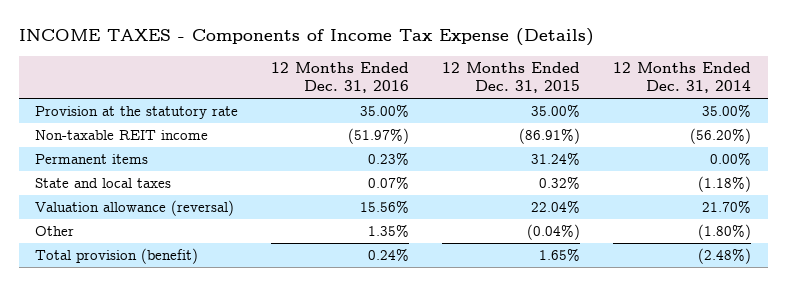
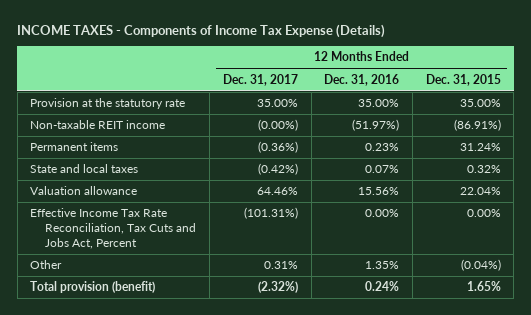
- | 12 Months Ended Dec. 31, 2016 | 12 Months Ended Dec. 31, 2015 | 12 Months Ended Dec. 31, 2014
+ | 12 Months Ended Dec. 31, 2017 | 12 Months Ended Dec. 31, 2016 | 12 Months Ended Dec. 31, 2015
- Valuation allowance (reversal) | 15.56% | 22.04% | 21.70%
+ Valuation allowance | 64.46% | 15.56% | 22.04%
+ Effective Income Tax Rate Reconciliation, Tax Cuts and Jobs Act, Percent | (101.31%) | 0.00% | 0.00%

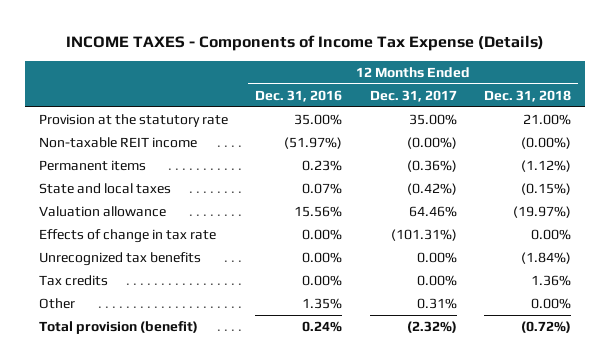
- | 12 Months Ended Dec. 31, 2017 | 12 Months Ended Dec. 31, 2016 | 12 Months Ended Dec. 31, 2015
+ | 12 Months Ended Dec. 31, 2016 | 12 Months Ended Dec. 31, 2017 | 12 Months Ended Dec. 31, 2018
- Effective Income Tax Rate Reconciliation, Tax Cuts and Jobs Act, Percent | (101.31%) | 0.00% | 0.00%
+ Effects of change in tax rate | 0.00% | (101.31%) | 0.00%
+ Unrecognized tax benefits | 0.00% | 0.00% | (1.84%)
+ Tax credits | 0.00% | 0.00% | 1.36%

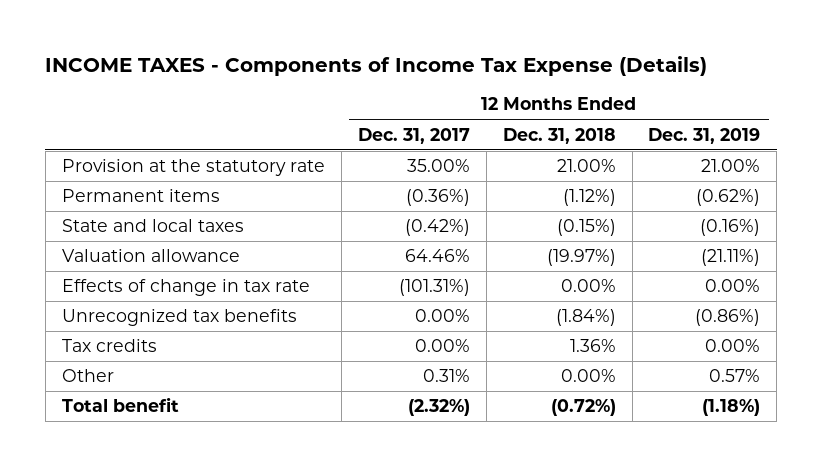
- | 12 Months Ended Dec. 31, 2016 | 12 Months Ended Dec. 31, 2017 | 12 Months Ended Dec. 31, 2018
+ | 12 Months Ended Dec. 31, 2017 | 12 Months Ended Dec. 31, 2018 | 12 Months Ended Dec. 31, 2019
- Non-taxable REIT income | (51.97%) | (0.00%) | (0.00%)
- Total provision (benefit) | 0.24% | (2.32%) | (0.72%)
+ Total benefit | (2.32%) | (0.72%) | (1.18%)

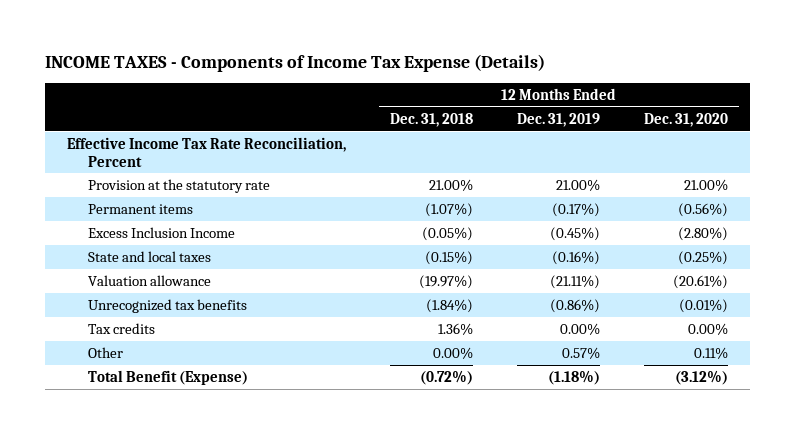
- | 12 Months Ended Dec. 31, 2017 | 12 Months Ended Dec. 31, 2018 | 12 Months Ended Dec. 31, 2019
+ | 12 Months Ended Dec. 31, 2018 | 12 Months Ended Dec. 31, 2019 | 12 Months Ended Dec. 31, 2020
+ Effective Income Tax Rate Reconciliation, Percent
- Permanent items | (0.36%) | (1.12%) | (0.62%)
+ Permanent items | (1.07%) | (0.17%) | (0.56%)
+ Excess Inclusion Income | (0.05%) | (0.45%) | (2.80%)
- Effects of change in tax rate | (101.31%) | 0.00% | 0.00%
- Total benefit | (2.32%) | (0.72%) | (1.18%)
+ Total Benefit (Expense) | (0.72%) | (1.18%) | (3.12%)

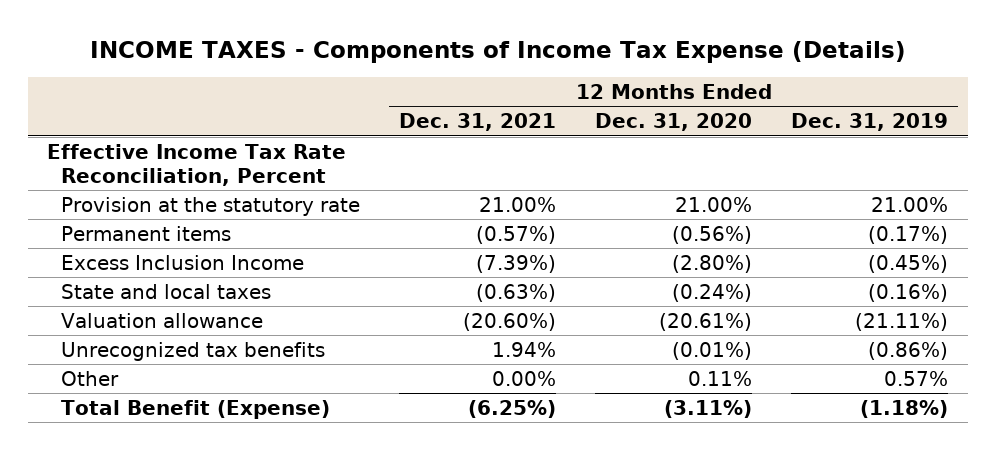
- | 12 Months Ended Dec. 31, 2018 | 12 Months Ended Dec. 31, 2019 | 12 Months Ended Dec. 31, 2020
+ | 12 Months Ended Dec. 31, 2021 | 12 Months Ended Dec. 31, 2020 | 12 Months Ended Dec. 31, 2019
- State and local taxes | (0.15%) | (0.16%) | (0.25%)
+ State and local taxes | (0.63%) | (0.24%) | (0.16%)
- Tax credits | 1.36% | 0.00% | 0.00%
- Total Benefit (Expense) | (0.72%) | (1.18%) | (3.12%)
+ Total Benefit (Expense) | (6.25%) | (3.11%) | (1.18%)

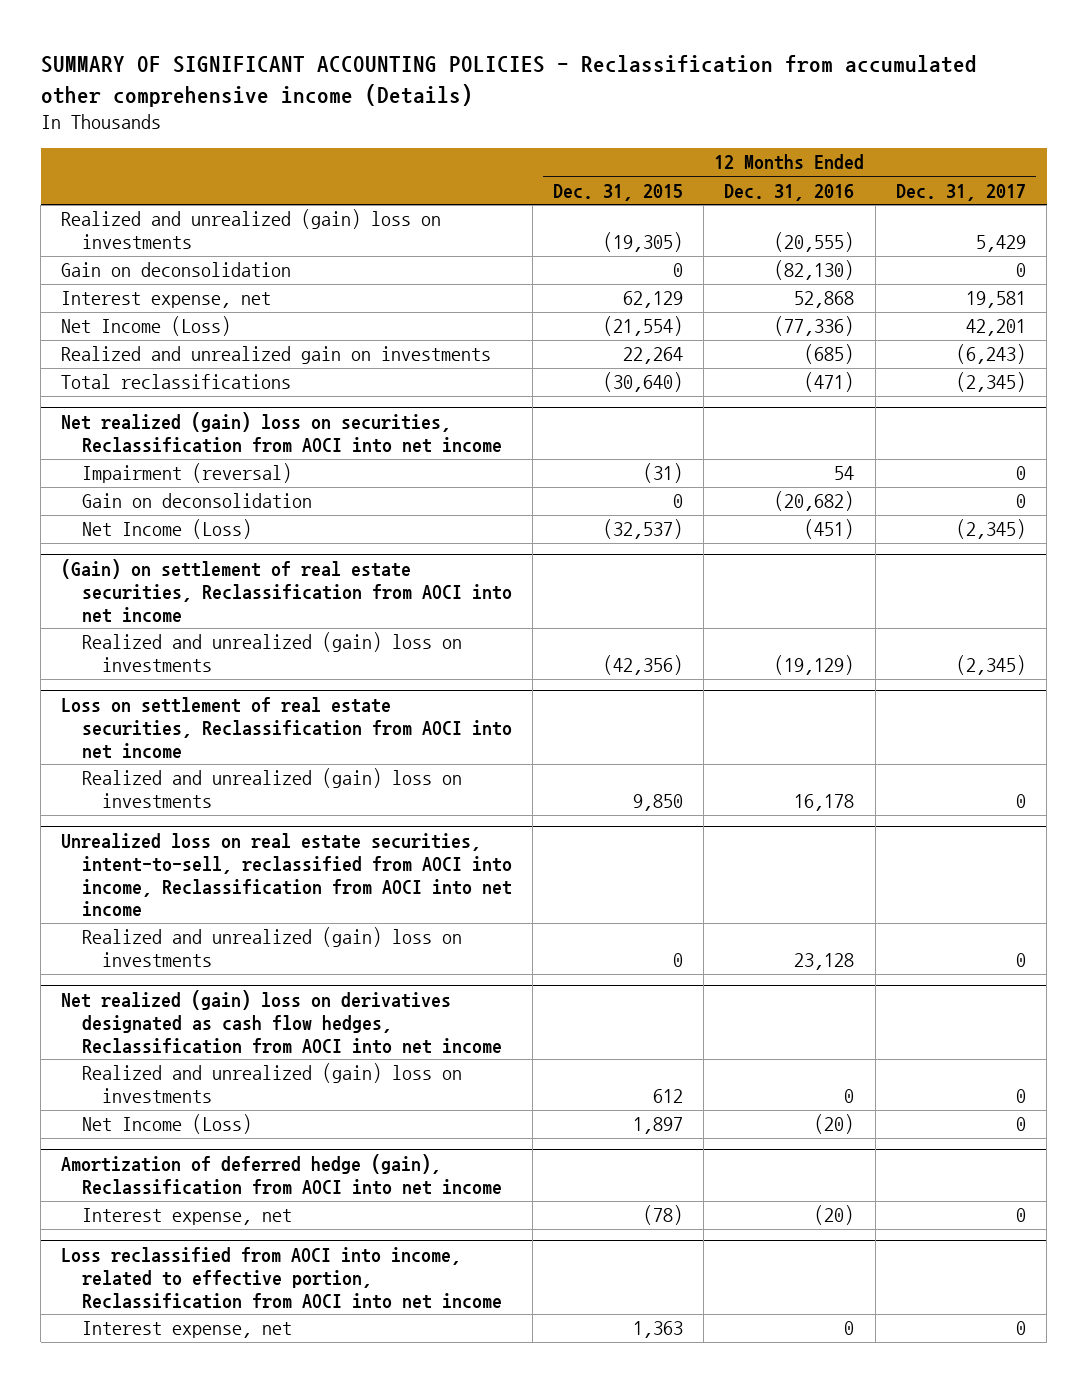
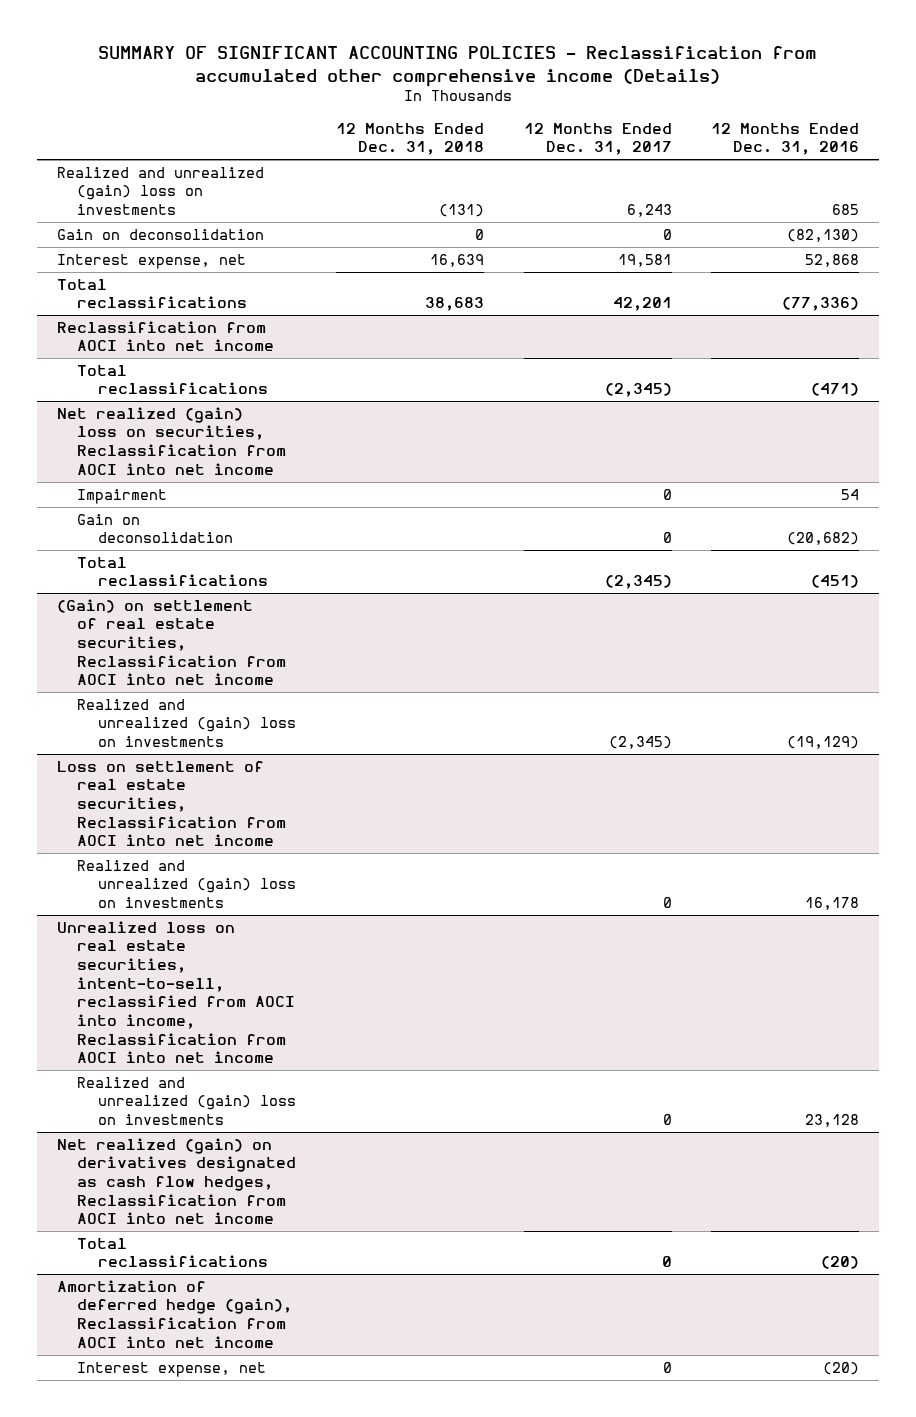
- | 12 Months Ended Dec. 31, 2015 | 12 Months Ended Dec. 31, 2016 | 12 Months Ended Dec. 31, 2017
+ | 12 Months Ended Dec. 31, 2018 | 12 Months Ended Dec. 31, 2017 | 12 Months Ended Dec. 31, 2016
- Realized and unrealized (gain) loss on investments | (19,305) | (20,555) | 5,429
+ Realized and unrealized (gain) loss on investments | (131) | 6,243 | 685
- Net Income (Loss) | (21,554) | (77,336) | 42,201
- Realized and unrealized gain on investments | 22,264 | (685) | (6,243)
+ Total reclassifications | 38,683 | 42,201 | (77,336)
+ Reclassification from AOCI into net income
@ Net realized (gain) loss on securities, Reclassification from AOCI into net income
- Impairment (reversal) | (31) | 54 | 0
+ Impairment | | 0 | 54
- Net Income (Loss) | (32,537) | (451) | (2,345)
+ Total reclassifications | | (2,345) | (451)
- Net realized (gain) loss on derivatives designated as cash flow hedges, Reclassification from AOCI into net income
- Realized and unrealized (gain) loss on investments | 612 | 0 | 0
- Net Income (Loss) | 1,897 | (20) | 0
+ Net realized (gain) on derivatives designated as cash flow hedges, Reclassification from AOCI into net income
+ Total reclassifications | | 0 | (20)
- Loss reclassified from AOCI into income, related to effective portion, Reclassification from AOCI into net income
- Interest expense, net | 1,363 | 0 | 0

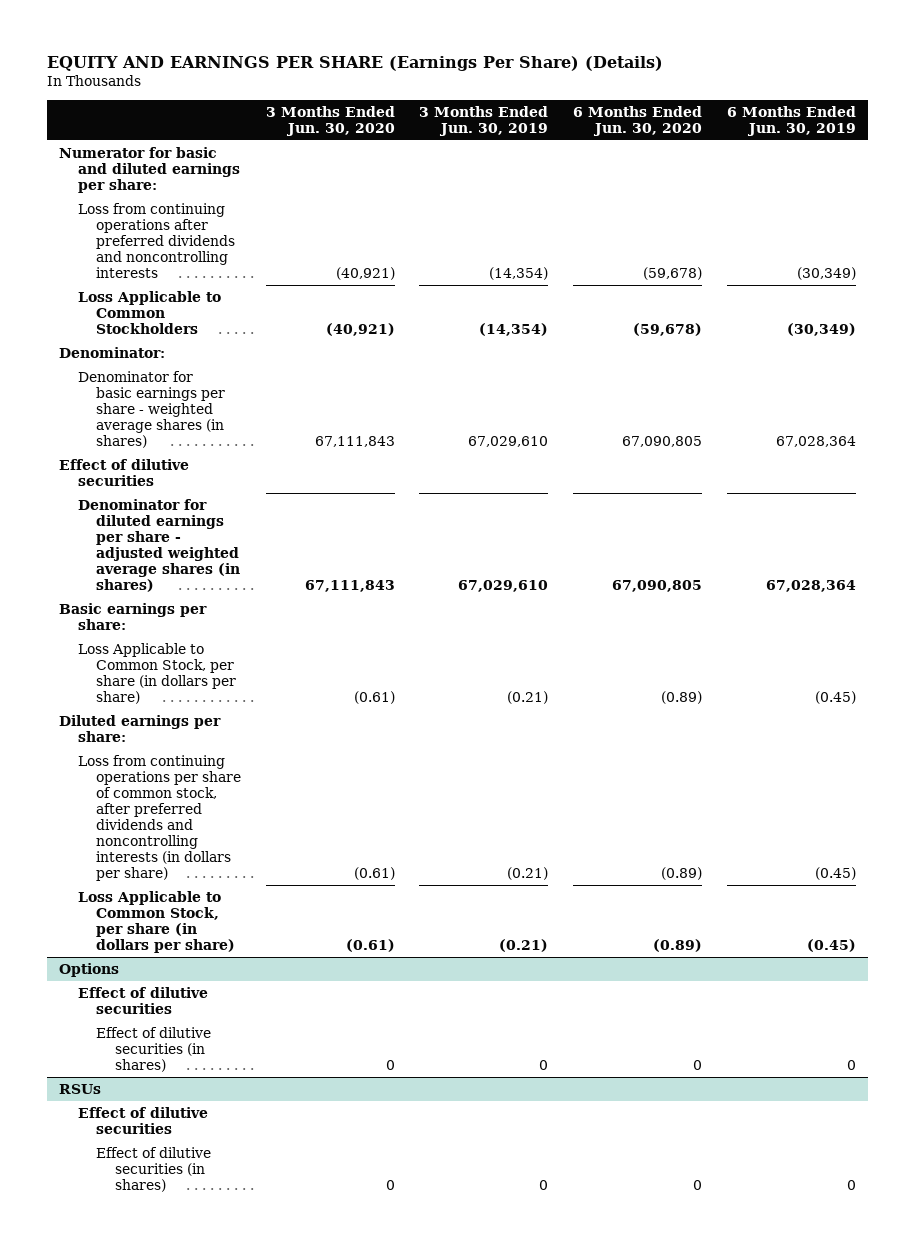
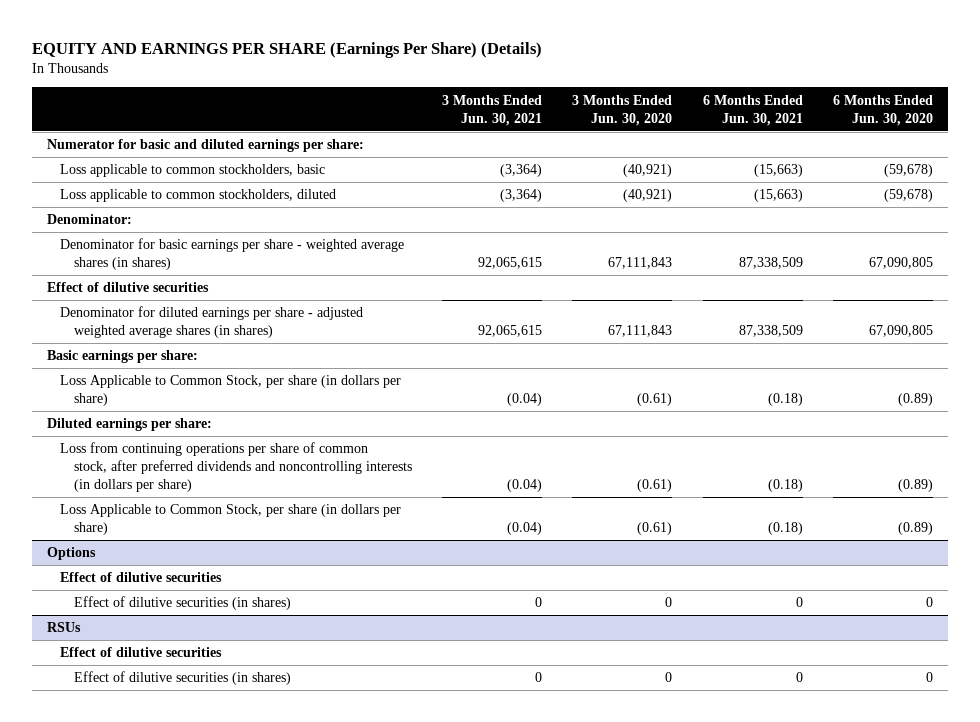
- | 3 Months Ended Jun. 30, 2020 | 3 Months Ended Jun. 30, 2019 | 6 Months Ended Jun. 30, 2020 | 6 Months Ended Jun. 30, 2019
+ | 3 Months Ended Jun. 30, 2021 | 3 Months Ended Jun. 30, 2020 | 6 Months Ended Jun. 30, 2021 | 6 Months Ended Jun. 30, 2020
- Loss from continuing operations after preferred dividends and noncontrolling interests | (40,921) | (14,354) | (59,678) | (30,349)
- Loss Applicable to Common Stockholders | (40,921) | (14,354) | (59,678) | (30,349)
+ Loss applicable to common stockholders, basic | (3,364) | (40,921) | (15,663) | (59,678)
+ Loss applicable to common stockholders, diluted | (3,364) | (40,921) | (15,663) | (59,678)

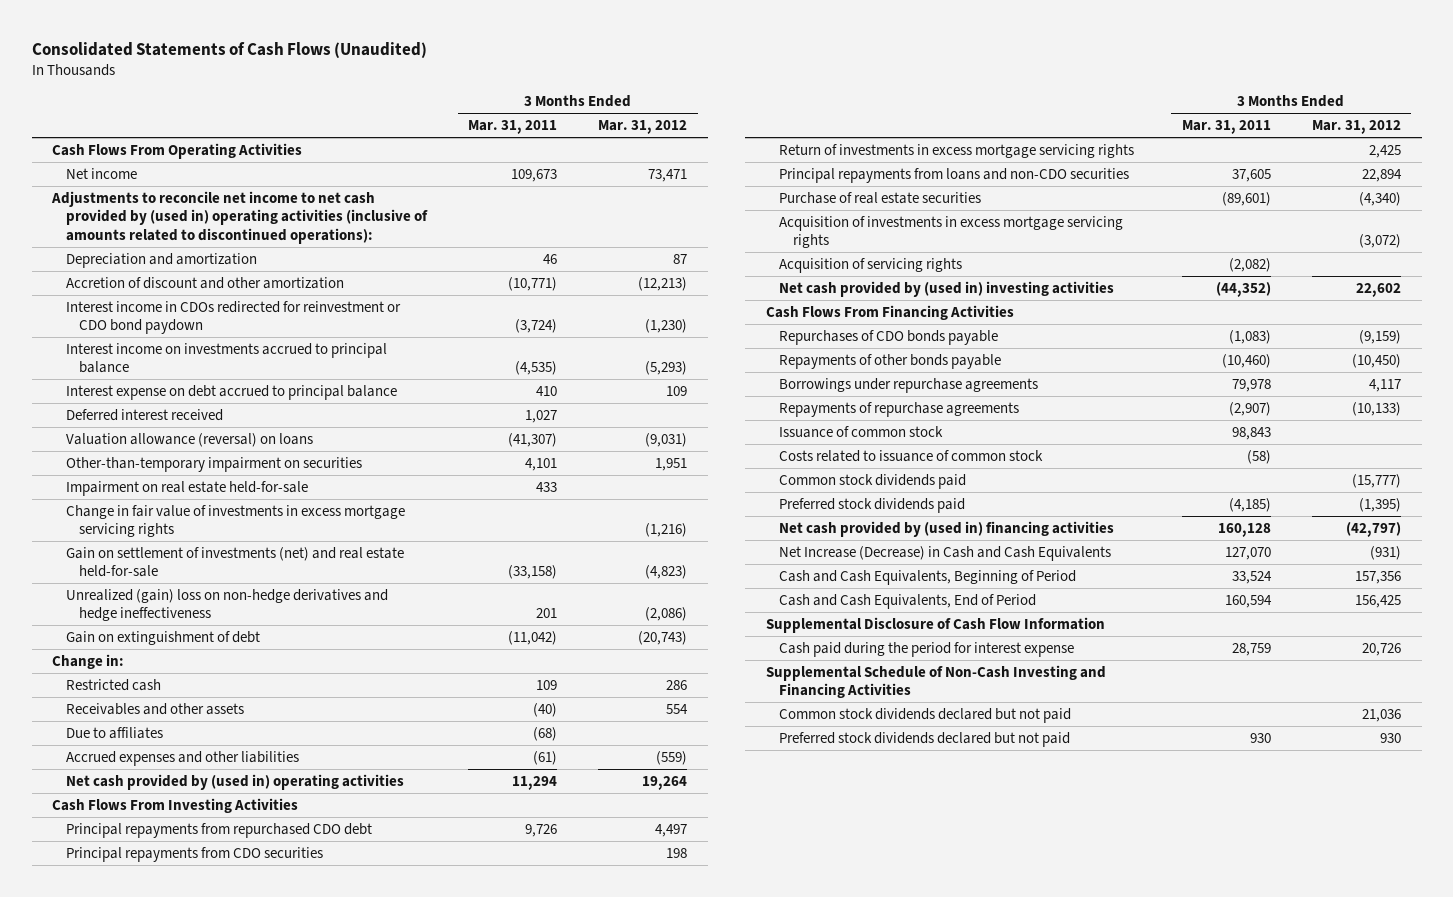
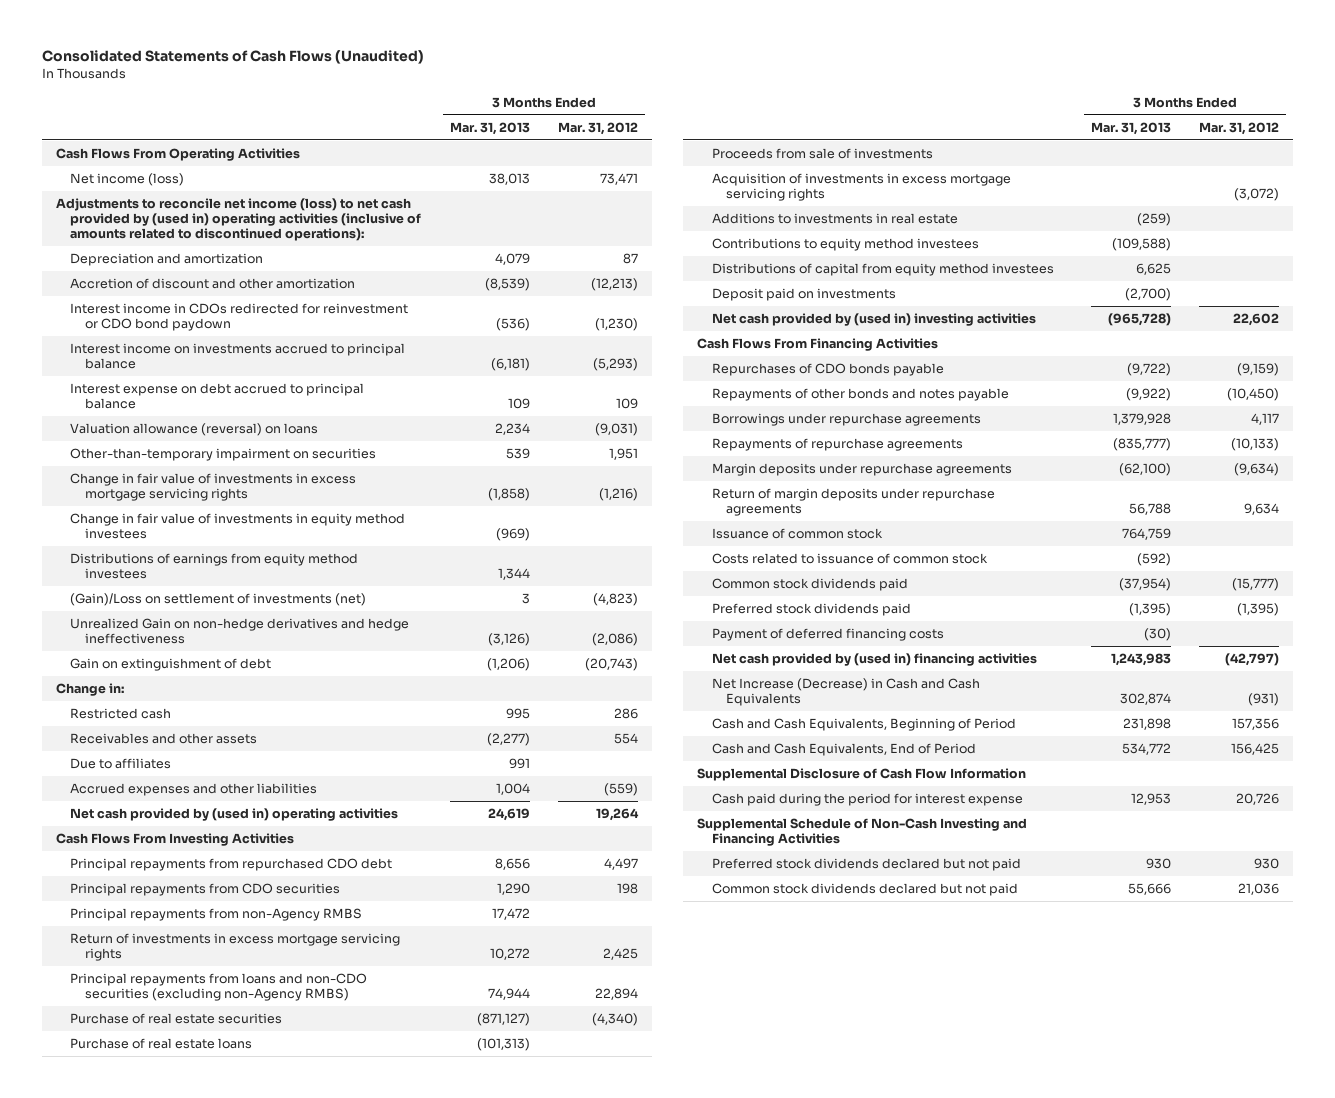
- | 3 Months Ended Mar. 31, 2011 | 3 Months Ended Mar. 31, 2012
+ | 3 Months Ended Mar. 31, 2013 | 3 Months Ended Mar. 31, 2012
- Net income | 109,673 | 73,471
- Adjustments to reconcile net income to net cash provided by (used in) operating activities (inclusive of amounts related to discontinued operations):
+ Net income (loss) | 38,013 | 73,471
+ Adjustments to reconcile net income (loss) to net cash provided by (used in) operating activities (inclusive of amounts related to discontinued operations):
- Deferred interest received | 1,027 |
- Impairment on real estate held-for-sale | 433 |
- Gain on settlement of investments (net) and real estate held-for-sale | (33,158) | (4,823)
- Unrealized (gain) loss on non-hedge derivatives and hedge ineffectiveness | 201 | (2,086)
+ Change in fair value of investments in equity method investees | (969) |
+ Distributions of earnings from equity method investees | 1,344 |
+ (Gain)/Loss on settlement of investments (net) | 3 | (4,823)
+ Unrealized Gain on non-hedge derivatives and hedge ineffectiveness | (3,126) | (2,086)
+ Principal repayments from non-Agency RMBS | 17,472 |
- Principal repayments from loans and non-CDO securities | 37,605 | 22,894
+ Principal repayments from loans and non-CDO securities (excluding non-Agency RMBS) | 74,944 | 22,894
+ Purchase of real estate loans | (101,313) |
+ Proceeds from sale of investments
- Acquisition of servicing rights | (2,082) |
+ Additions to investments in real estate | (259) |
+ Contributions to equity method investees | (109,588) |
+ Distributions of capital from equity method investees | 6,625 |
+ Deposit paid on investments | (2,700) |
- Repayments of other bonds payable | (10,460) | (10,450)
+ Repayments of other bonds and notes payable | (9,922) | (10,450)
+ Margin deposits under repurchase agreements | (62,100) | (9,634)
+ Return of margin deposits under repurchase agreements | 56,788 | 9,634
+ Payment of deferred financing costs | (30) |
moved down: Common stock dividends declared but not paid | 55,666 | 21,036

